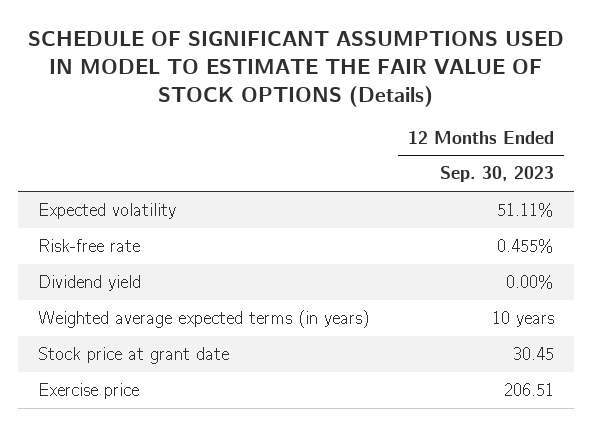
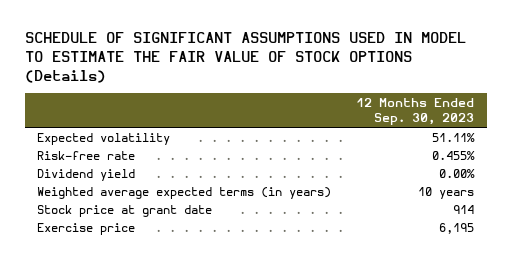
- Stock price at grant date | 30.45
- Exercise price | 206.51
+ Stock price at grant date | 914
+ Exercise price | 6,195

